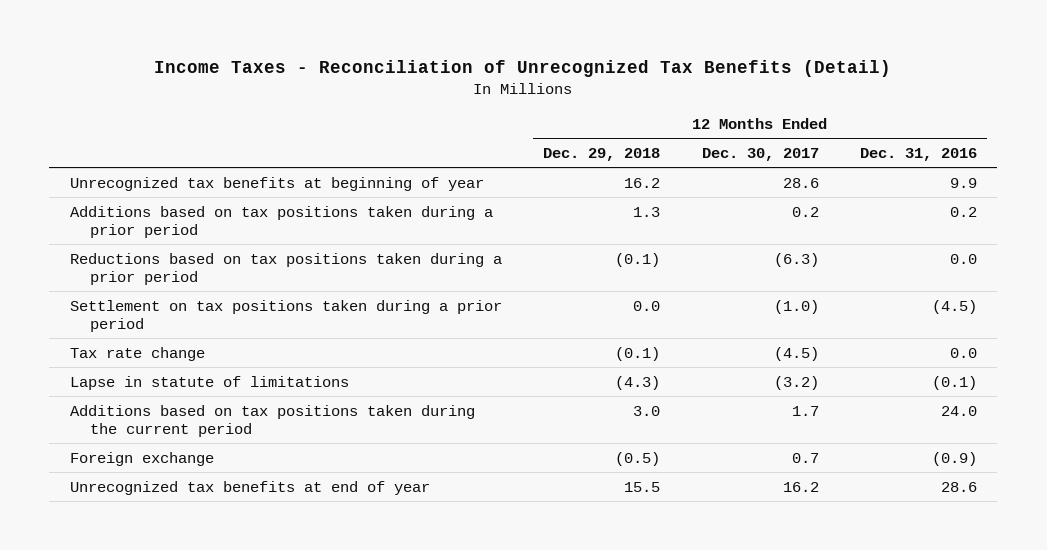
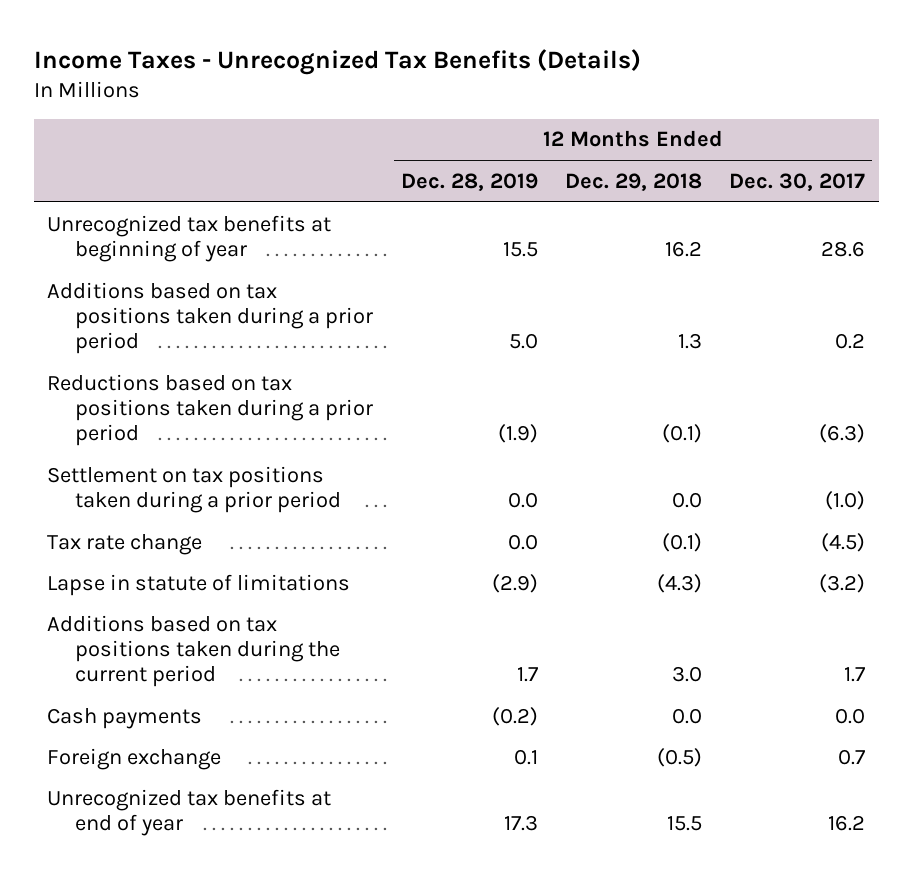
- Income Taxes - Reconciliation of Unrecognized Tax Benefits (Detail)
+ Income Taxes - Unrecognized Tax Benefits (Details)
- | 12 Months Ended Dec. 29, 2018 | 12 Months Ended Dec. 30, 2017 | 12 Months Ended Dec. 31, 2016
+ | 12 Months Ended Dec. 28, 2019 | 12 Months Ended Dec. 29, 2018 | 12 Months Ended Dec. 30, 2017
+ Cash payments | (0.2) | 0.0 | 0.0

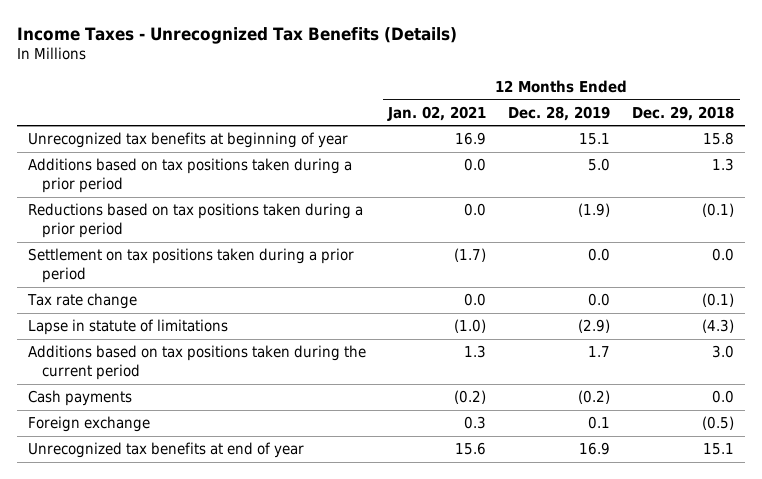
- | 12 Months Ended Dec. 28, 2019 | 12 Months Ended Dec. 29, 2018 | 12 Months Ended Dec. 30, 2017
+ | 12 Months Ended Jan. 02, 2021 | 12 Months Ended Dec. 28, 2019 | 12 Months Ended Dec. 29, 2018
- Unrecognized tax benefits at beginning of year | 15.5 | 16.2 | 28.6
+ Unrecognized tax benefits at beginning of year | 16.9 | 15.1 | 15.8
- Unrecognized tax benefits at end of year | 17.3 | 15.5 | 16.2
+ Unrecognized tax benefits at end of year | 15.6 | 16.9 | 15.1

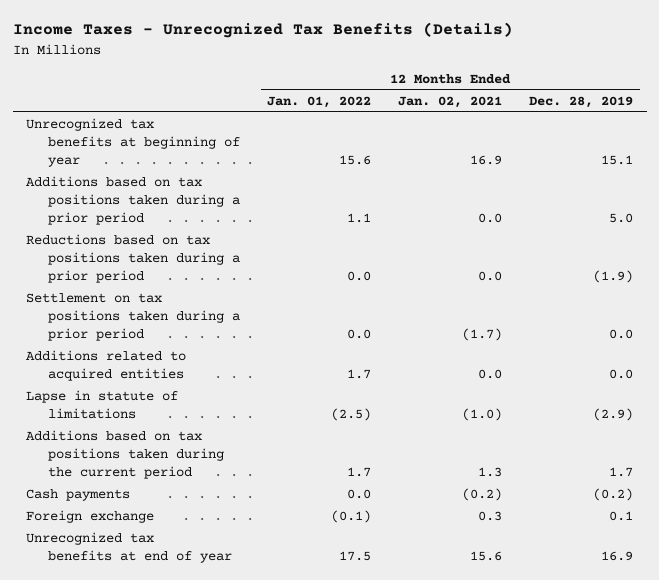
- | 12 Months Ended Jan. 02, 2021 | 12 Months Ended Dec. 28, 2019 | 12 Months Ended Dec. 29, 2018
+ | 12 Months Ended Jan. 01, 2022 | 12 Months Ended Jan. 02, 2021 | 12 Months Ended Dec. 28, 2019
- Tax rate change | 0.0 | 0.0 | (0.1)
+ Additions related to acquired entities | 1.7 | 0.0 | 0.0

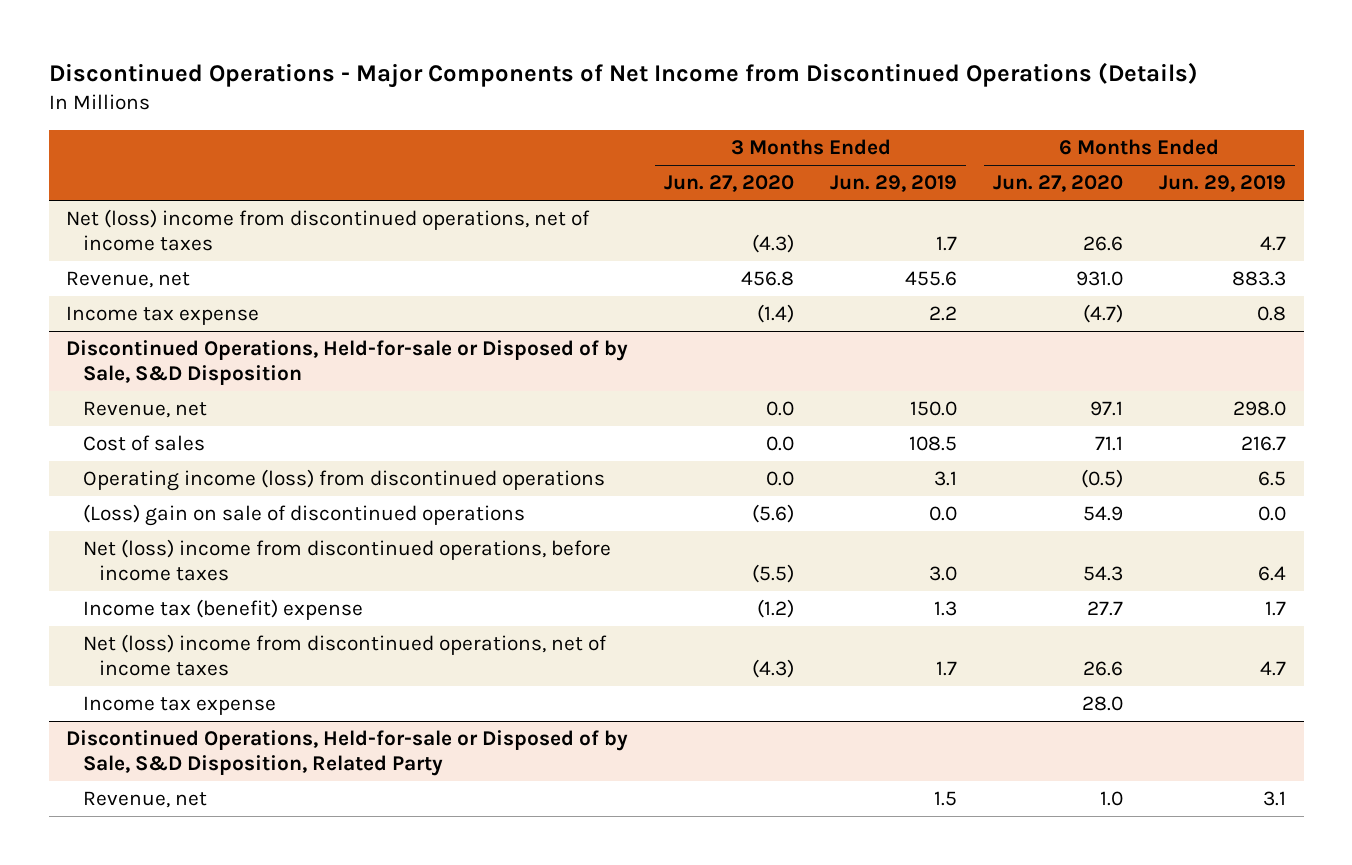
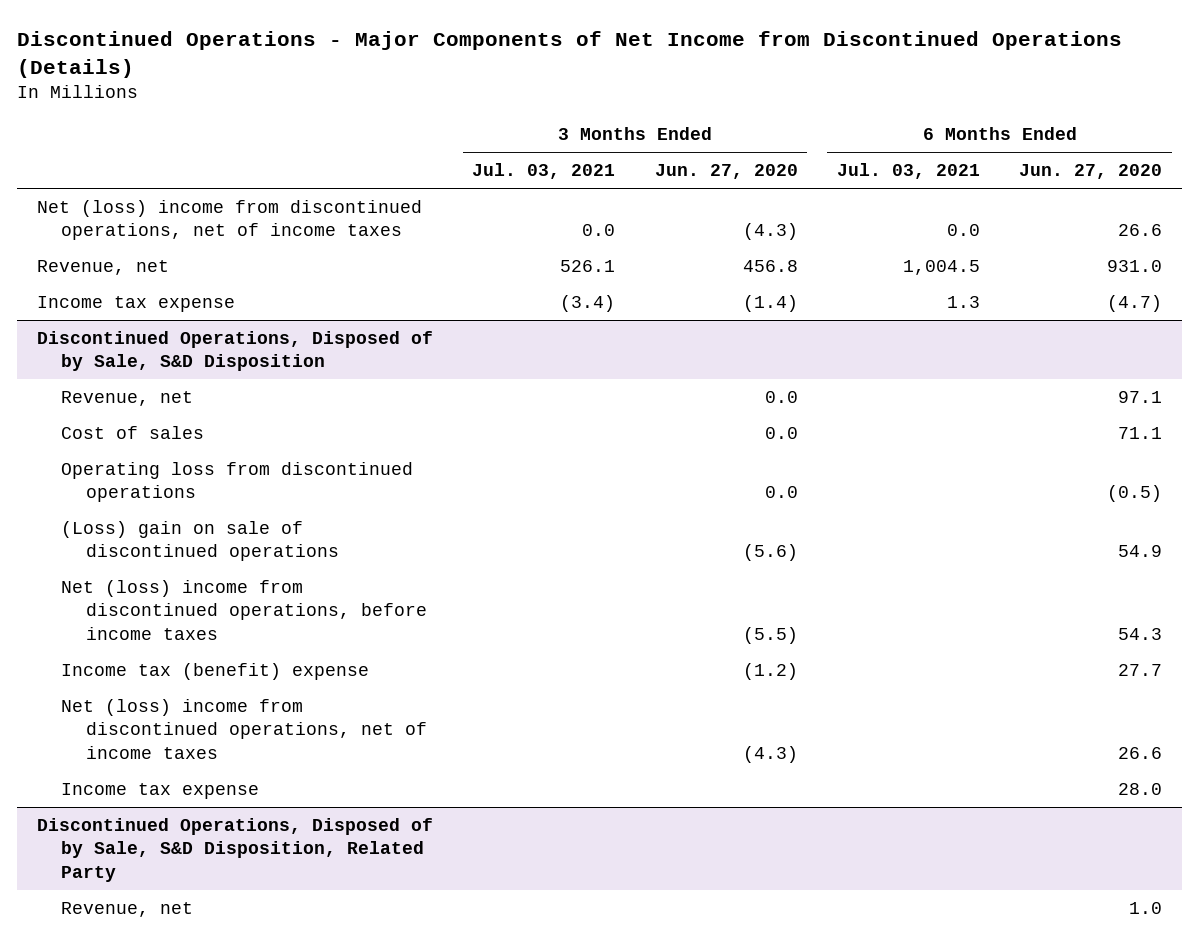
- | 3 Months Ended Jun. 27, 2020 | 3 Months Ended Jun. 29, 2019 | 6 Months Ended Jun. 27, 2020 | 6 Months Ended Jun. 29, 2019
+ | 3 Months Ended Jul. 03, 2021 | 3 Months Ended Jun. 27, 2020 | 6 Months Ended Jul. 03, 2021 | 6 Months Ended Jun. 27, 2020
- Discontinued Operations, Held-for-sale or Disposed of by Sale, S&D Disposition
+ Discontinued Operations, Disposed of by Sale, S&D Disposition
- Operating income (loss) from discontinued operations | 0.0 | 3.1 | (0.5) | 6.5
+ Operating loss from discontinued operations | | 0.0 | | (0.5)
- Discontinued Operations, Held-for-sale or Disposed of by Sale, S&D Disposition, Related Party
+ Discontinued Operations, Disposed of by Sale, S&D Disposition, Related Party

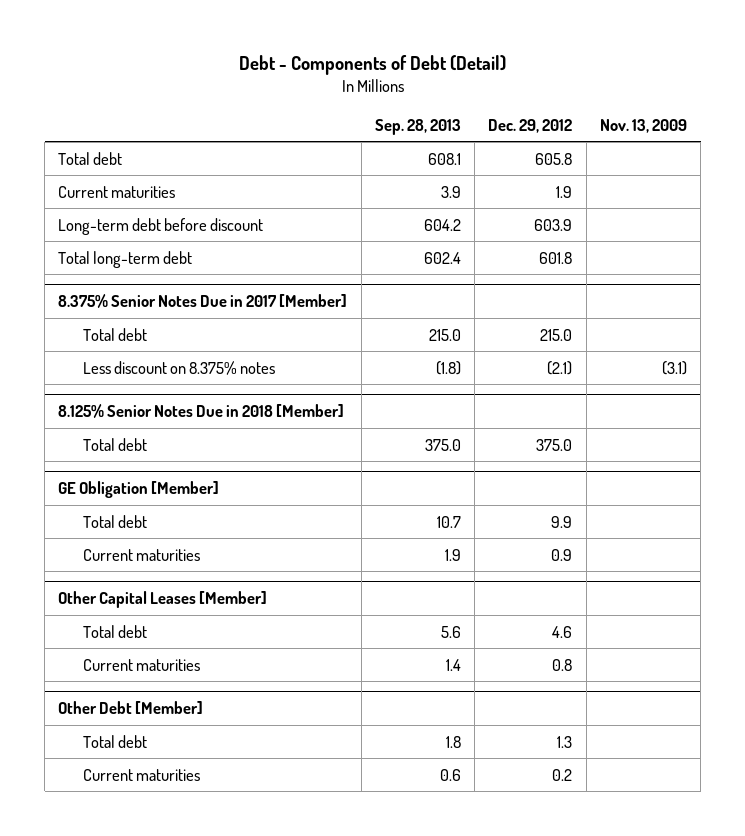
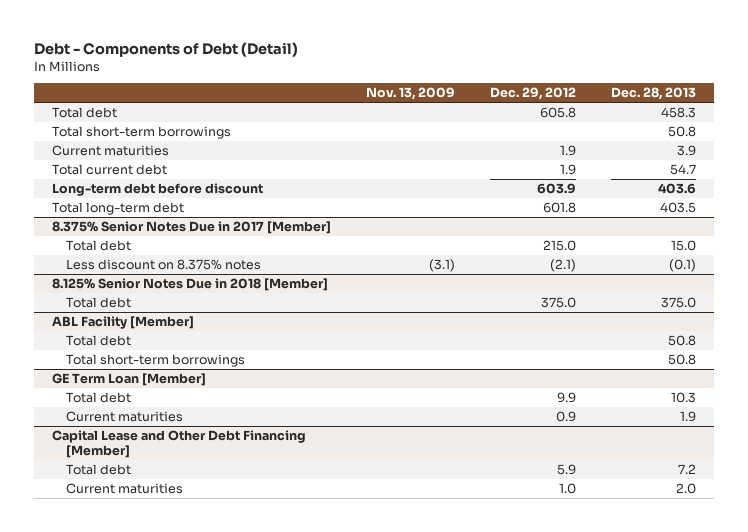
- | Sep. 28, 2013 | Dec. 29, 2012 | Nov. 13, 2009
+ | Nov. 13, 2009 | Dec. 29, 2012 | Dec. 28, 2013
+ Total short-term borrowings | | | 50.8
+ Total current debt | | 1.9 | 54.7
- GE Obligation [Member]
+ ABL Facility [Member]
+ Total debt | | | 50.8
+ Total short-term borrowings | | | 50.8
+ GE Term Loan [Member]
- Other Capital Leases [Member]
- Total debt | 5.6 | 4.6 |
- Current maturities | 1.4 | 0.8 |
- Other Debt [Member]
- Total debt | 1.8 | 1.3 |
- Current maturities | 0.6 | 0.2 |
+ Capital Lease and Other Debt Financing [Member]
+ Total debt | | 5.9 | 7.2
+ Current maturities | | 1.0 | 2.0

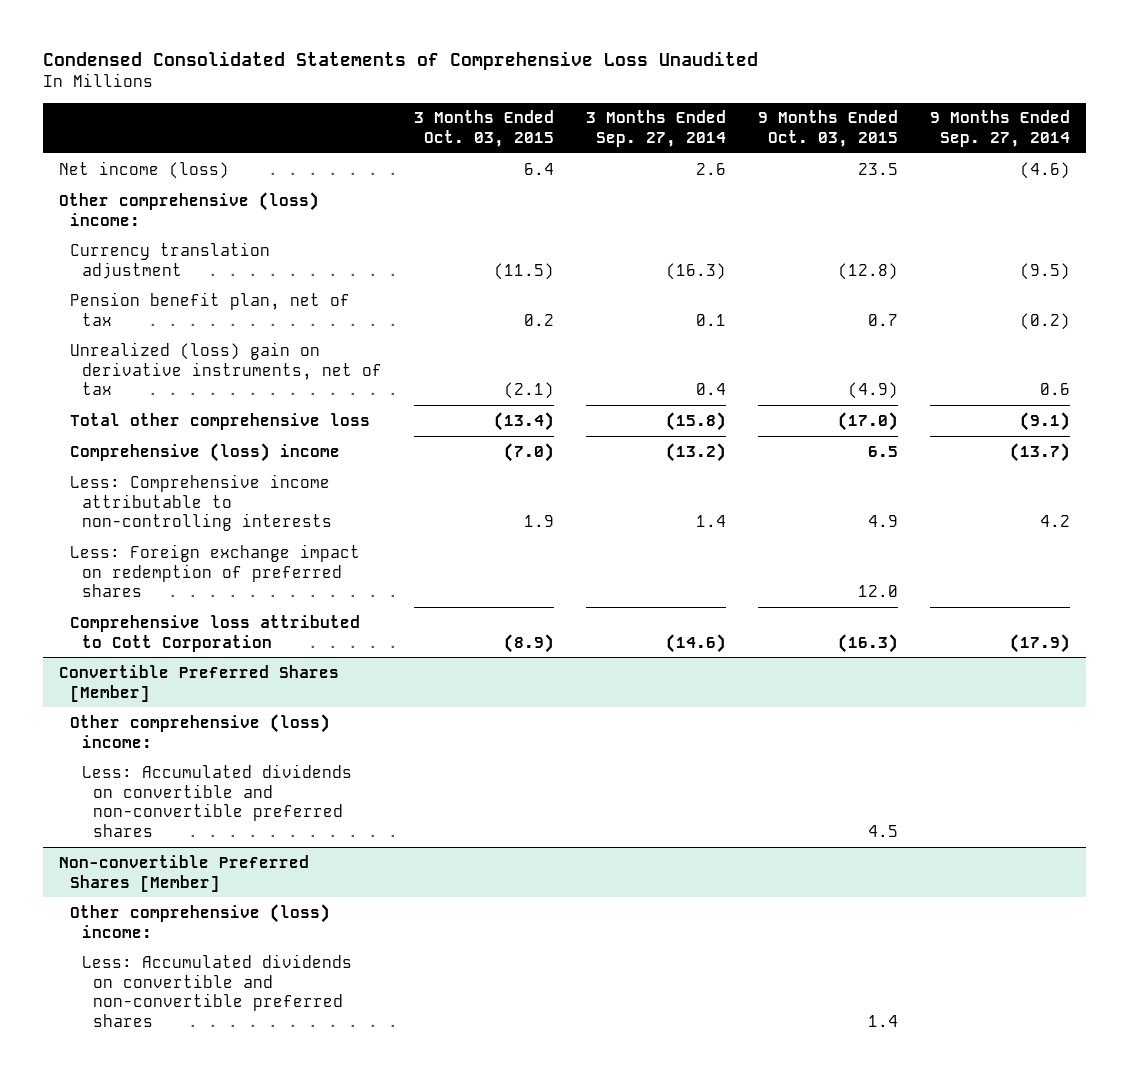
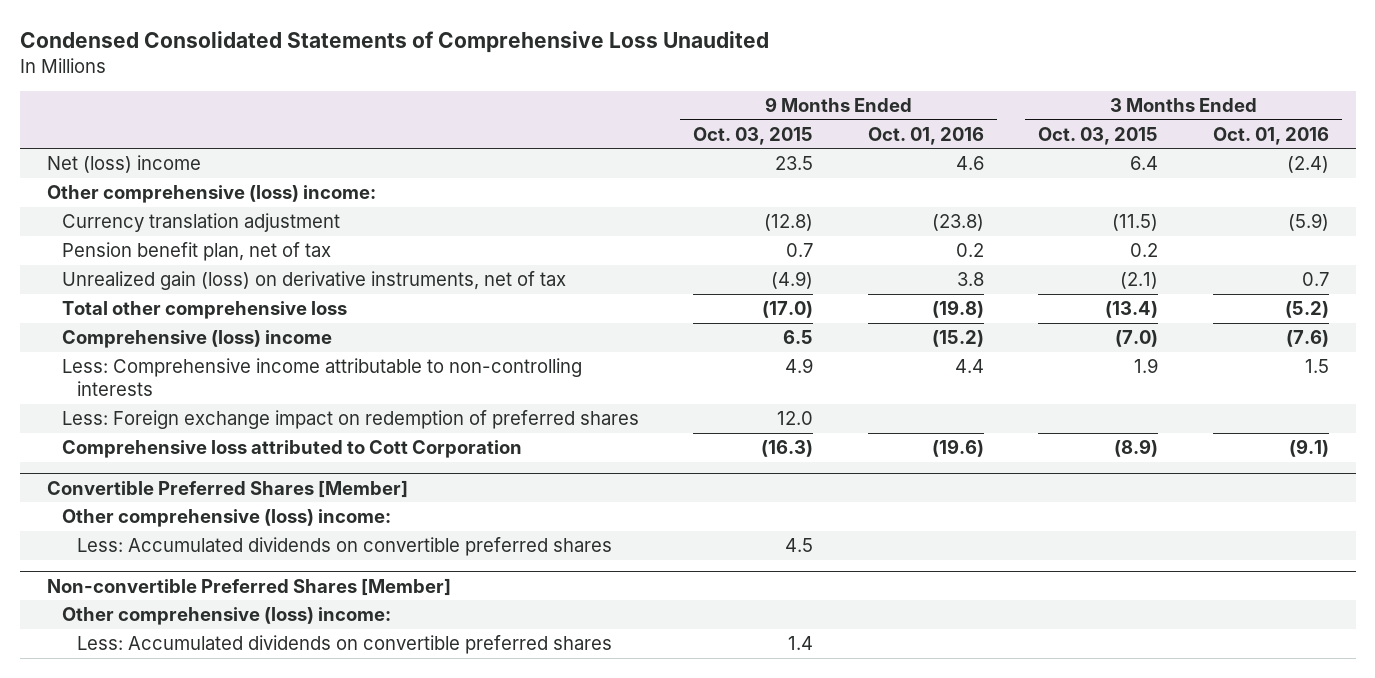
- | 3 Months Ended Oct. 03, 2015 | 3 Months Ended Sep. 27, 2014 | 9 Months Ended Oct. 03, 2015 | 9 Months Ended Sep. 27, 2014
+ | 9 Months Ended Oct. 03, 2015 | 9 Months Ended Oct. 01, 2016 | 3 Months Ended Oct. 03, 2015 | 3 Months Ended Oct. 01, 2016
- Net income (loss) | 6.4 | 2.6 | 23.5 | (4.6)
+ Net (loss) income | 23.5 | 4.6 | 6.4 | (2.4)
- Unrealized (loss) gain on derivative instruments, net of tax | (2.1) | 0.4 | (4.9) | 0.6
+ Unrealized gain (loss) on derivative instruments, net of tax | (4.9) | 3.8 | (2.1) | 0.7
@ Convertible Preferred Shares [Member]
- Less: Accumulated dividends on convertible and non-convertible preferred shares | | | 4.5 |
+ Less: Accumulated dividends on convertible preferred shares | 4.5 | | |
@ Non-convertible Preferred Shares [Member]
- Less: Accumulated dividends on convertible and non-convertible preferred shares | | | 1.4 |
+ Less: Accumulated dividends on convertible preferred shares | 1.4 | | |

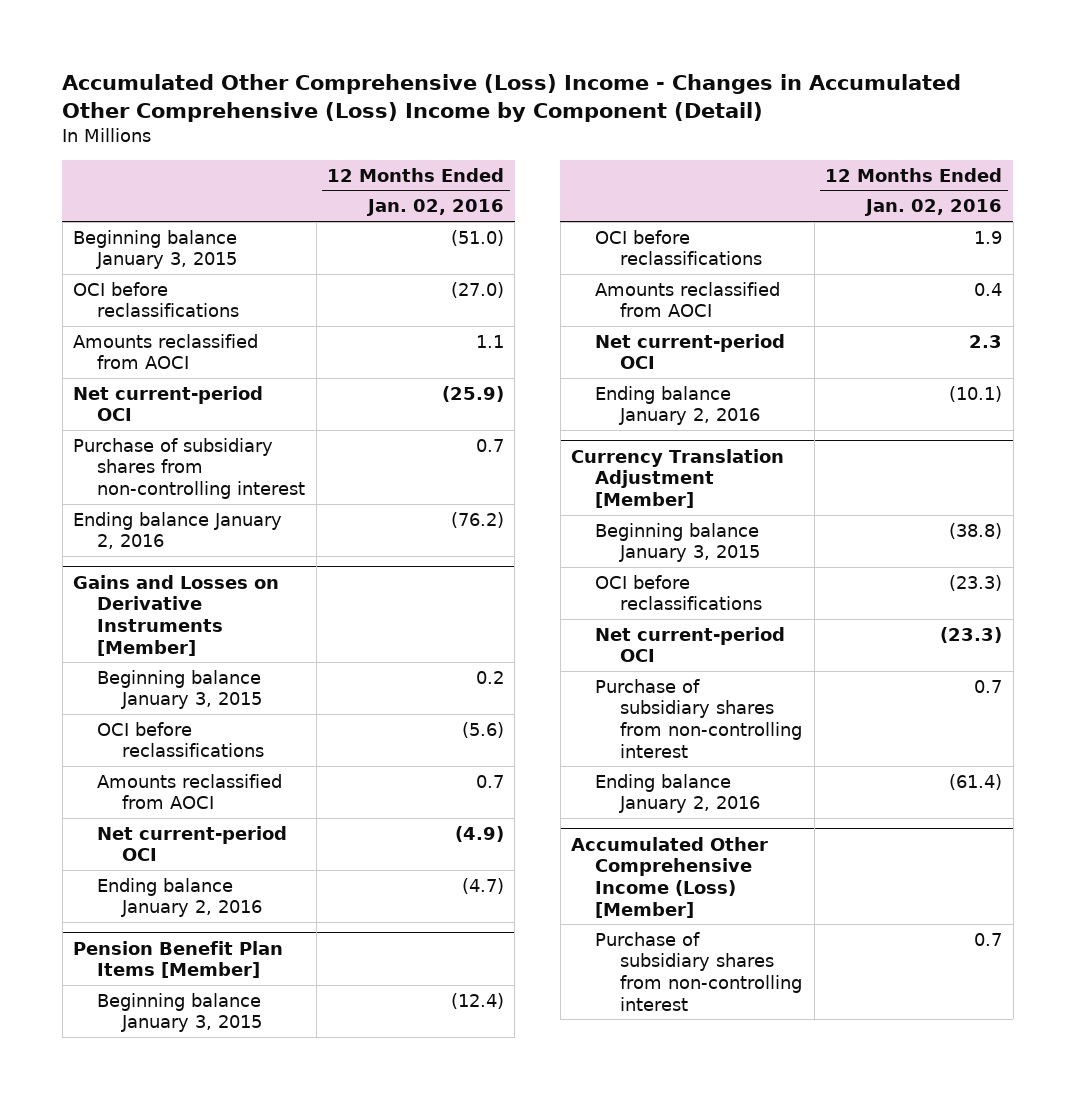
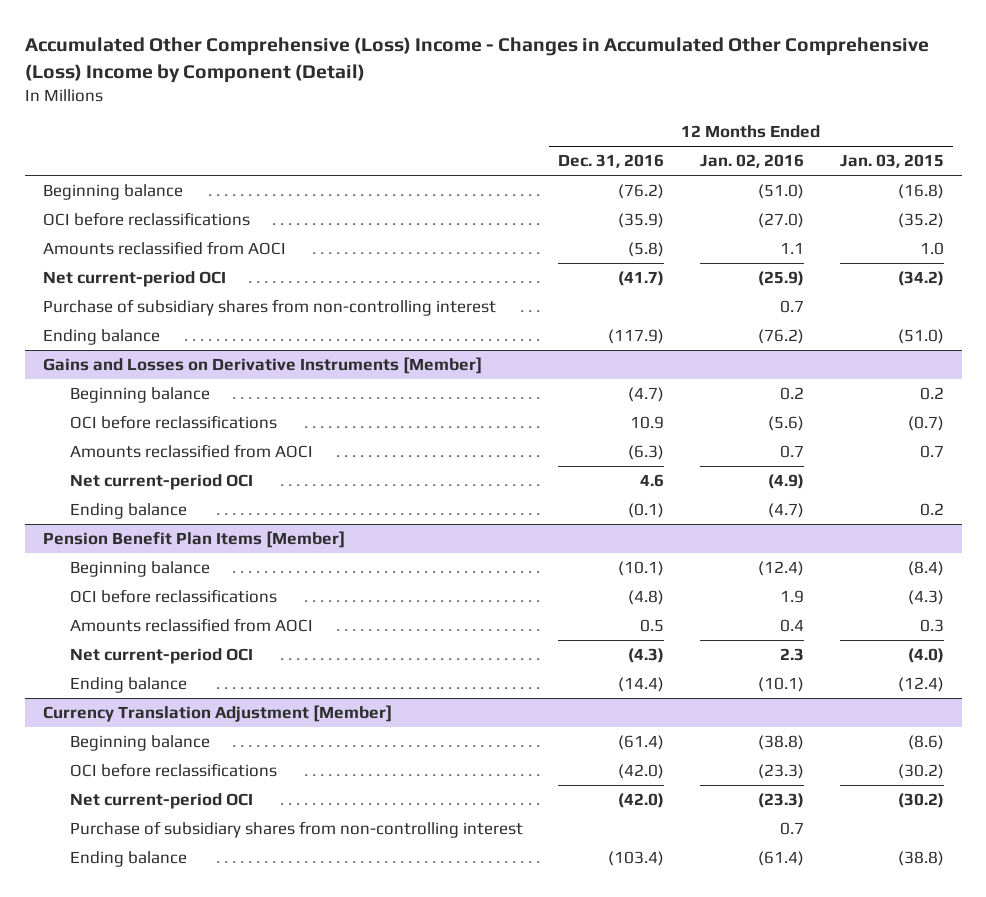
- | 12 Months Ended Jan. 02, 2016
+ | 12 Months Ended Dec. 31, 2016 | 12 Months Ended Jan. 02, 2016 | 12 Months Ended Jan. 03, 2015
- Beginning balance January 3, 2015 | (51.0)
+ Beginning balance | (76.2) | (51.0) | (16.8)
- Ending balance January 2, 2016 | (76.2)
+ Ending balance | (117.9) | (76.2) | (51.0)
@ Gains and Losses on Derivative Instruments [Member]
- Beginning balance January 3, 2015 | 0.2
+ Beginning balance | (4.7) | 0.2 | 0.2
- Ending balance January 2, 2016 | (4.7)
+ Ending balance | (0.1) | (4.7) | 0.2
@ Pension Benefit Plan Items [Member]
- Beginning balance January 3, 2015 | (12.4)
+ Beginning balance | (10.1) | (12.4) | (8.4)
- Ending balance January 2, 2016 | (10.1)
+ Ending balance | (14.4) | (10.1) | (12.4)
@ Currency Translation Adjustment [Member]
- Beginning balance January 3, 2015 | (38.8)
+ Beginning balance | (61.4) | (38.8) | (8.6)
- Ending balance January 2, 2016 | (61.4)
- Accumulated Other Comprehensive Income (Loss) [Member]
- Purchase of subsidiary shares from non-controlling interest | 0.7
@ Currency Translation Adjustment [Member]
+ Ending balance | (103.4) | (61.4) | (38.8)

